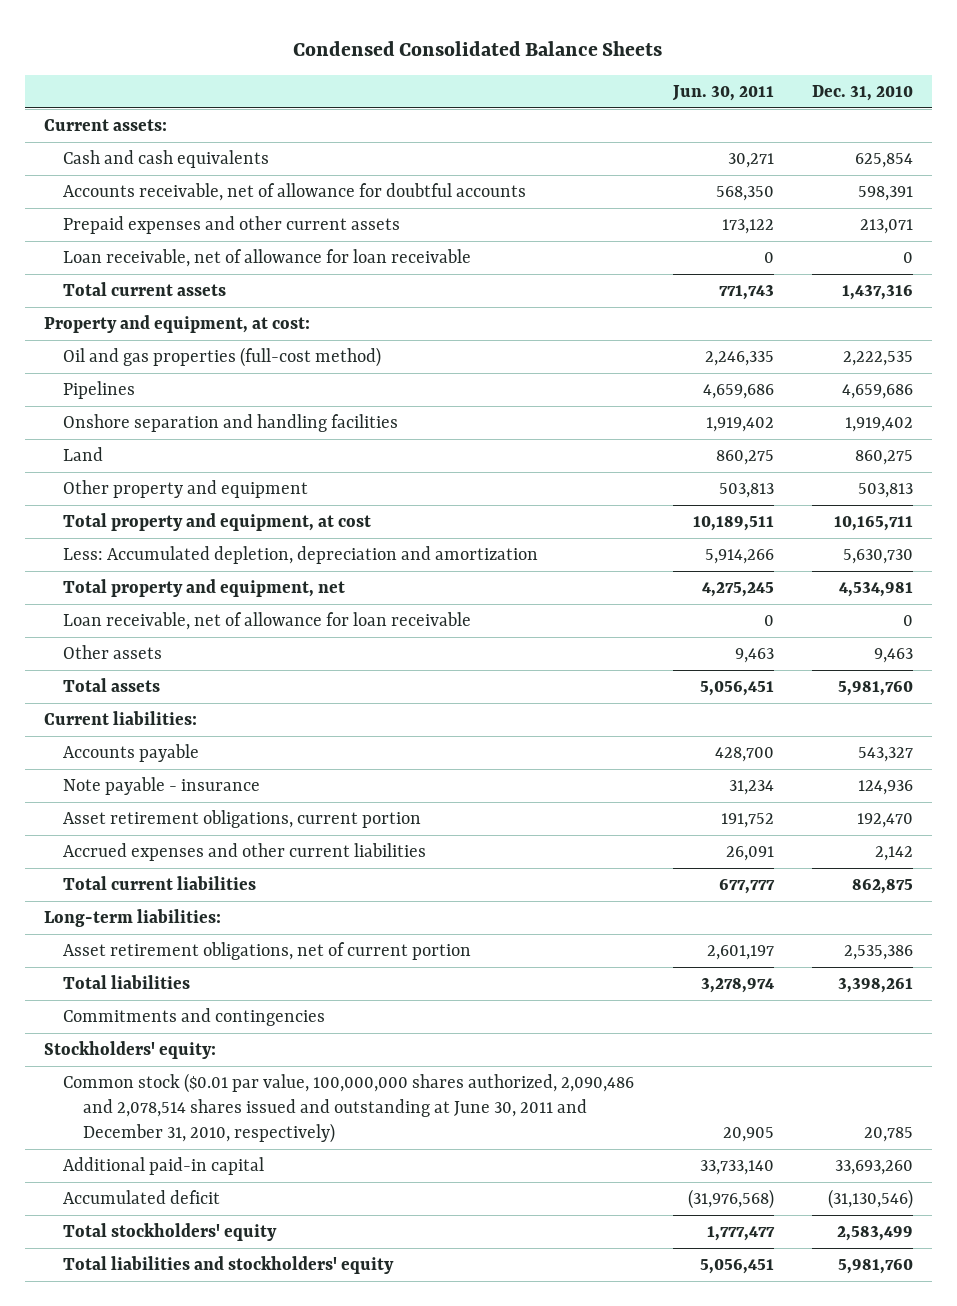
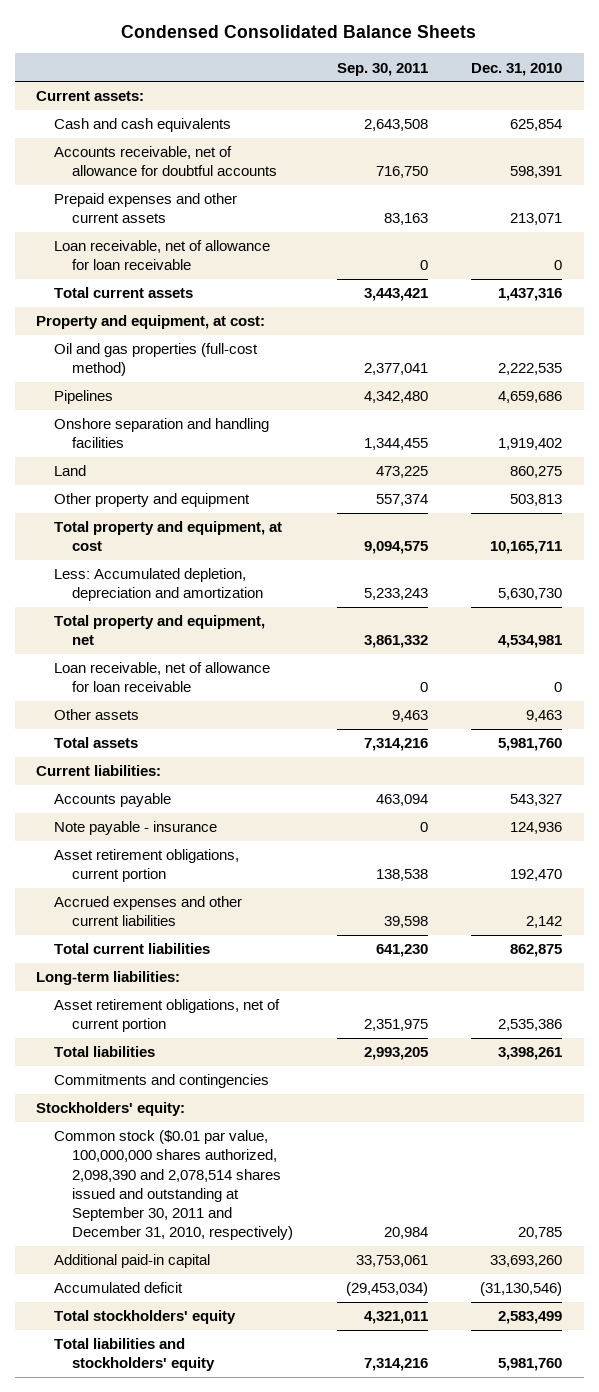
- | Jun. 30, 2011 | Dec. 31, 2010
+ | Sep. 30, 2011 | Dec. 31, 2010
- Common stock ($0.01 par value, 100,000,000 shares authorized, 2,090,486 and 2,078,514 shares issued and outstanding at June 30, 2011 and December 31, 2010, respectively) | 20,905 | 20,785
+ Common stock ($0.01 par value, 100,000,000 shares authorized, 2,098,390 and 2,078,514 shares issued and outstanding at September 30, 2011 and December 31, 2010, respectively) | 20,984 | 20,785

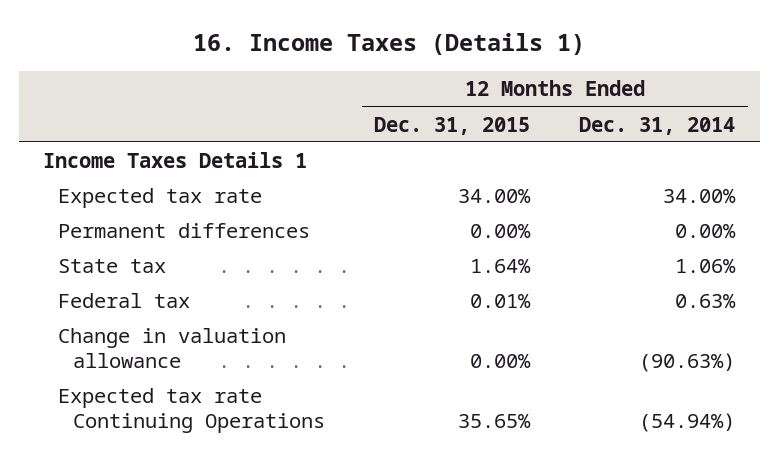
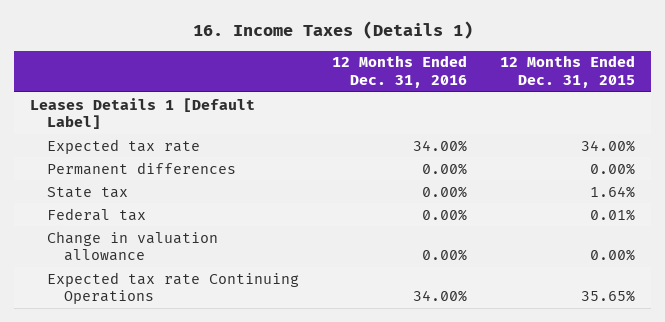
- | 12 Months Ended Dec. 31, 2015 | 12 Months Ended Dec. 31, 2014
+ | 12 Months Ended Dec. 31, 2016 | 12 Months Ended Dec. 31, 2015
- Income Taxes Details 1
+ Leases Details 1 [Default Label]

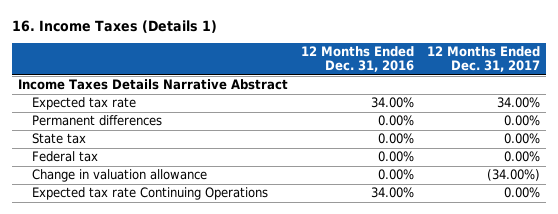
- | 12 Months Ended Dec. 31, 2016 | 12 Months Ended Dec. 31, 2015
+ | 12 Months Ended Dec. 31, 2016 | 12 Months Ended Dec. 31, 2017
- Leases Details 1 [Default Label]
+ Income Taxes Details Narrative Abstract

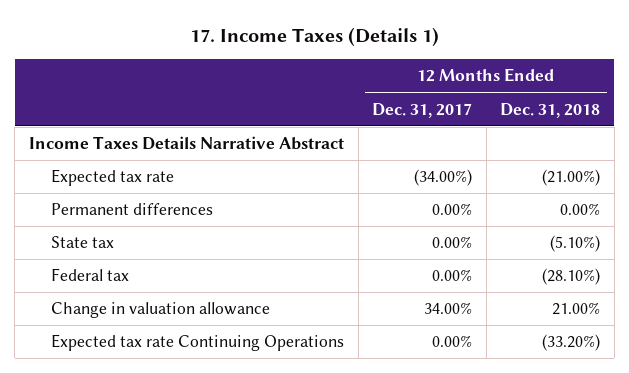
- 16. Income Taxes (Details 1)
+ 17. Income Taxes (Details 1)
- | 12 Months Ended Dec. 31, 2016 | 12 Months Ended Dec. 31, 2017
+ | 12 Months Ended Dec. 31, 2017 | 12 Months Ended Dec. 31, 2018
- Expected tax rate | 34.00% | 34.00%
+ Expected tax rate | (34.00%) | (21.00%)
- Change in valuation allowance | 0.00% | (34.00%)
+ Change in valuation allowance | 34.00% | 21.00%

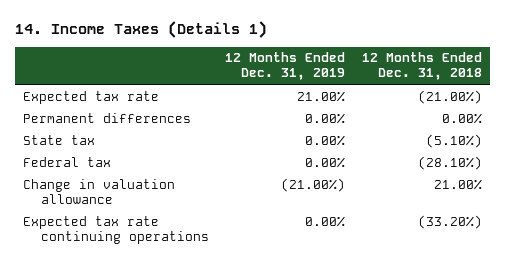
- 17. Income Taxes (Details 1)
+ 14. Income Taxes (Details 1)
- | 12 Months Ended Dec. 31, 2017 | 12 Months Ended Dec. 31, 2018
+ | 12 Months Ended Dec. 31, 2019 | 12 Months Ended Dec. 31, 2018
- Income Taxes Details Narrative Abstract
- Expected tax rate Continuing Operations | 0.00% | (33.20%)
+ Expected tax rate continuing operations | 0.00% | (33.20%)

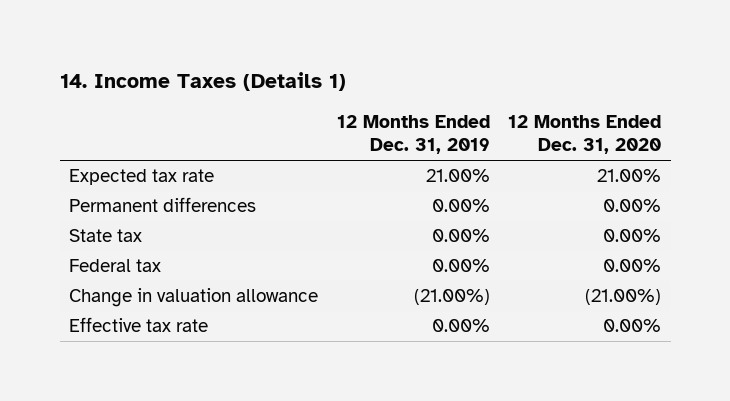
- | 12 Months Ended Dec. 31, 2019 | 12 Months Ended Dec. 31, 2018
+ | 12 Months Ended Dec. 31, 2019 | 12 Months Ended Dec. 31, 2020
- Expected tax rate continuing operations | 0.00% | (33.20%)
+ Effective tax rate | 0.00% | 0.00%

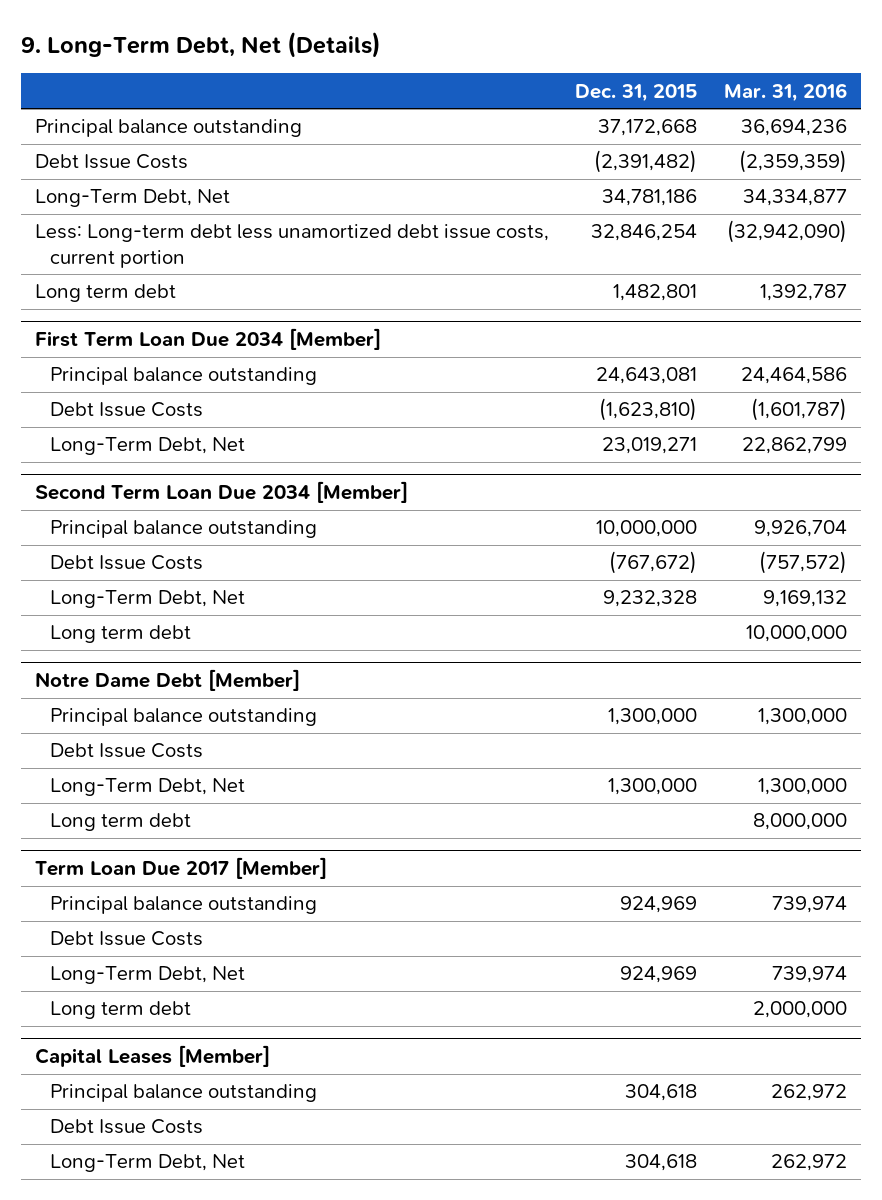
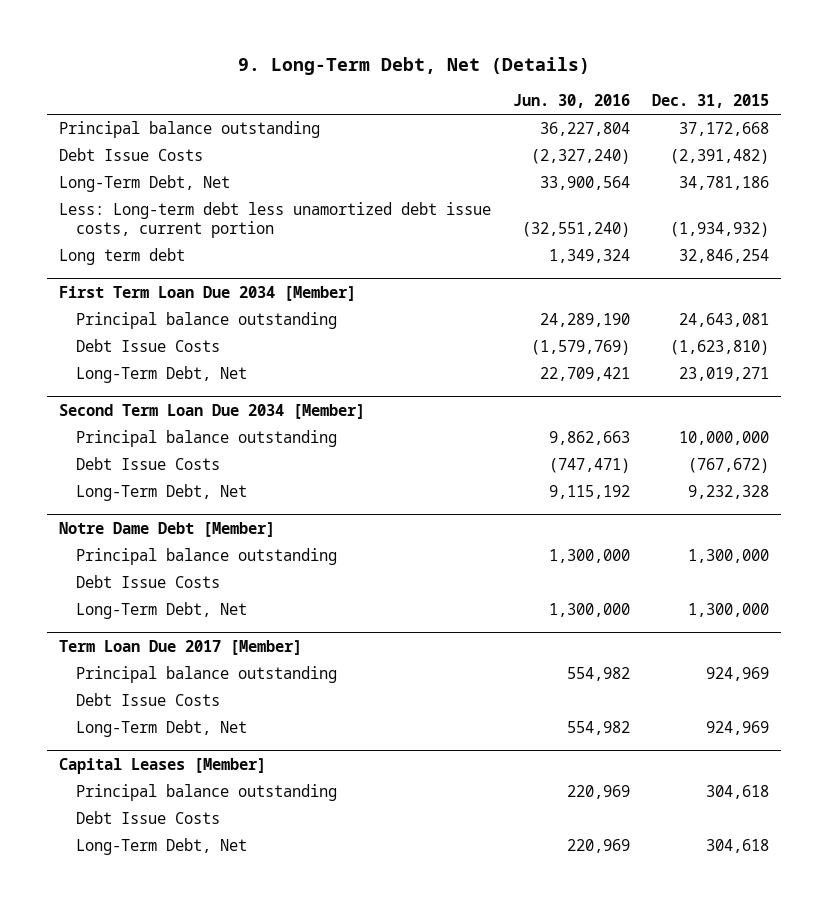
- | Dec. 31, 2015 | Mar. 31, 2016
+ | Jun. 30, 2016 | Dec. 31, 2015
- Less: Long-term debt less unamortized debt issue costs, current portion | 32,846,254 | (32,942,090)
- Long term debt | 1,482,801 | 1,392,787
+ Less: Long-term debt less unamortized debt issue costs, current portion | (32,551,240) | (1,934,932)
+ Long term debt | 1,349,324 | 32,846,254
@ Second Term Loan Due 2034 [Member]
- Long term debt | | 10,000,000
@ Notre Dame Debt [Member]
- Long term debt | | 8,000,000
@ Term Loan Due 2017 [Member]
- Long term debt | | 2,000,000

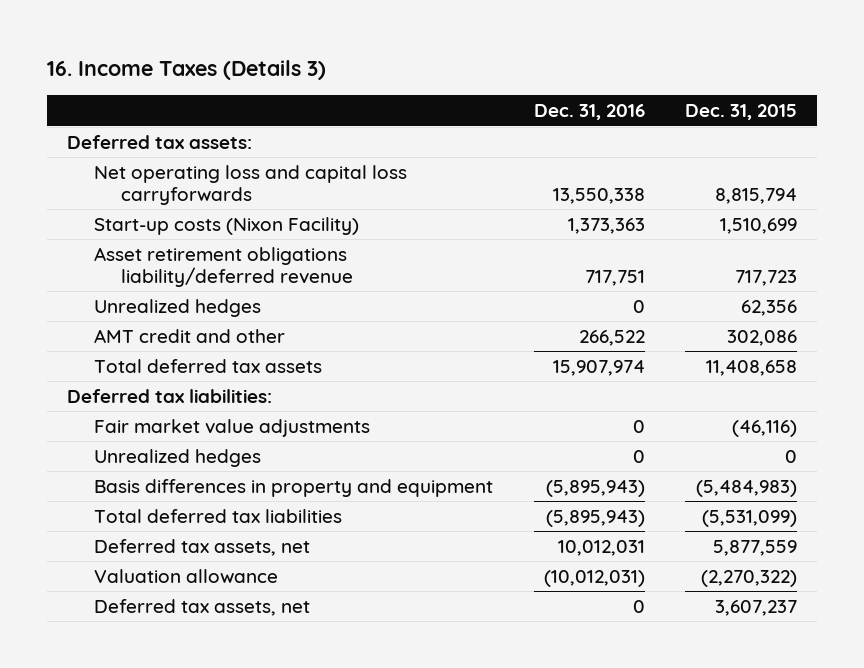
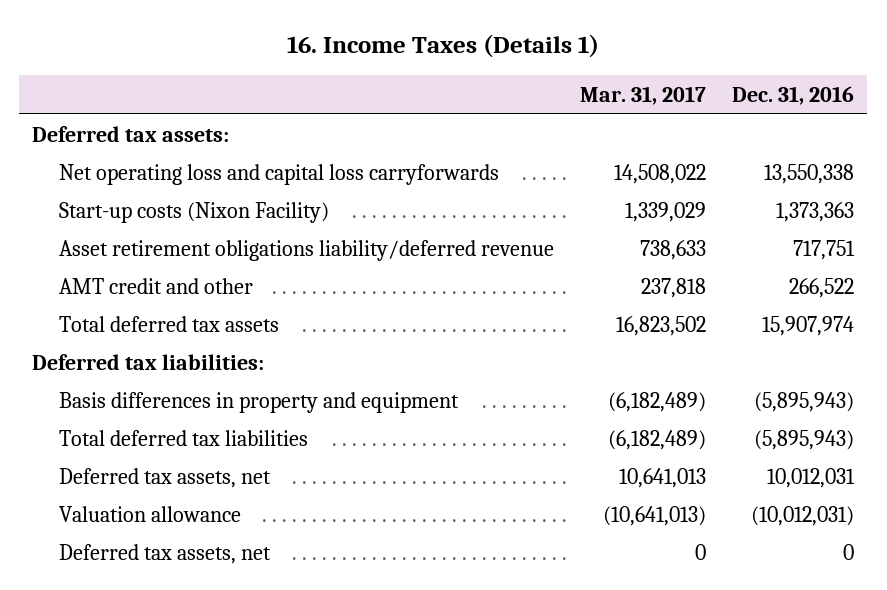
- 16. Income Taxes (Details 3)
+ 16. Income Taxes (Details 1)
- | Dec. 31, 2016 | Dec. 31, 2015
+ | Mar. 31, 2017 | Dec. 31, 2016
- Unrealized hedges | 0 | 62,356
- Fair market value adjustments | 0 | (46,116)
- Unrealized hedges | 0 | 0

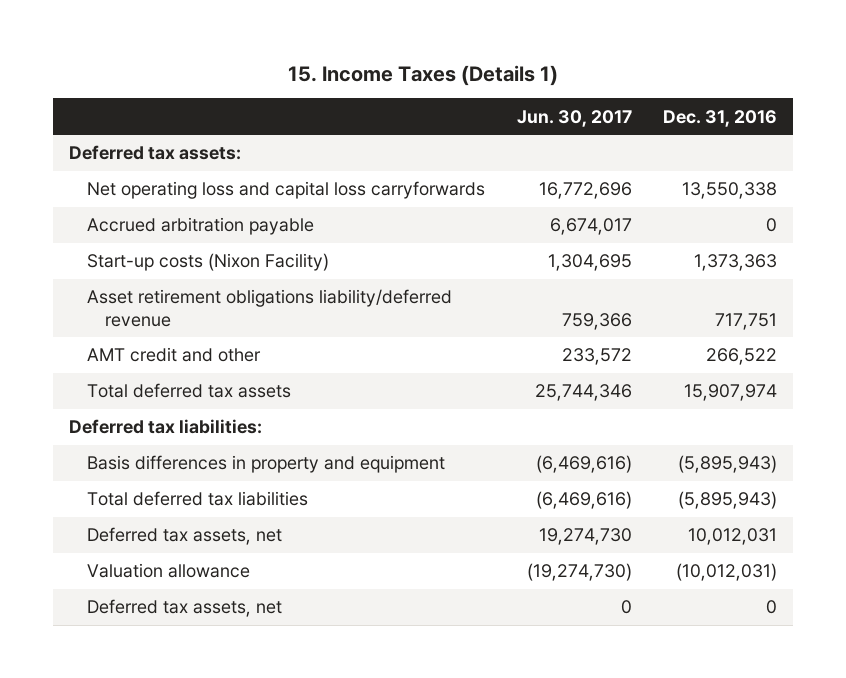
- 16. Income Taxes (Details 1)
+ 15. Income Taxes (Details 1)
- | Mar. 31, 2017 | Dec. 31, 2016
+ | Jun. 30, 2017 | Dec. 31, 2016
+ Accrued arbitration payable | 6,674,017 | 0

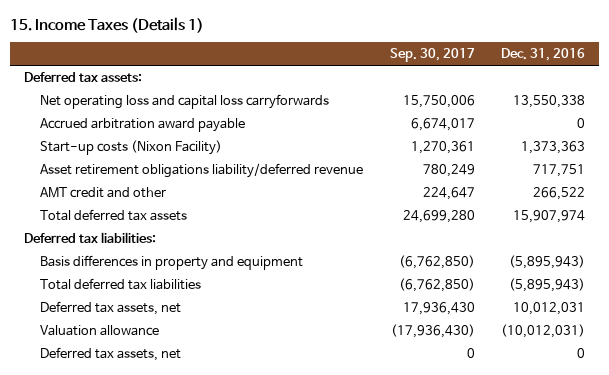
- | Jun. 30, 2017 | Dec. 31, 2016
+ | Sep. 30, 2017 | Dec. 31, 2016
- Accrued arbitration payable | 6,674,017 | 0
+ Accrued arbitration award payable | 6,674,017 | 0

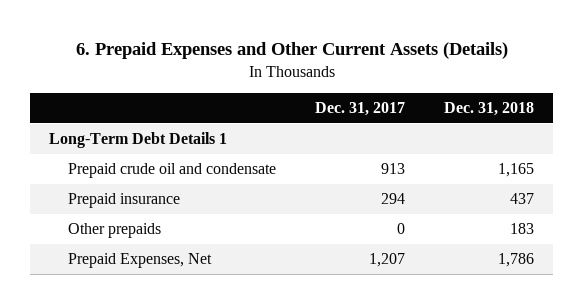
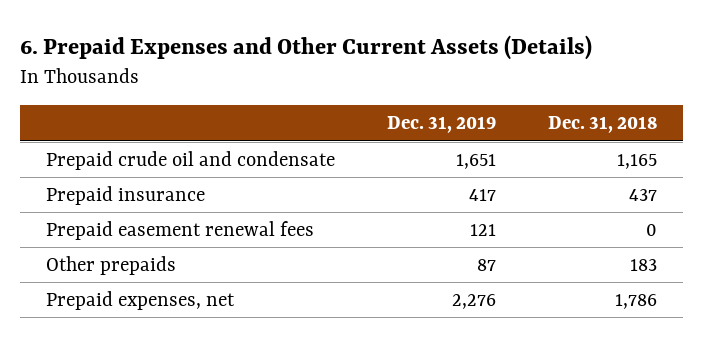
- | Dec. 31, 2017 | Dec. 31, 2018
+ | Dec. 31, 2019 | Dec. 31, 2018
- Long-Term Debt Details 1
+ Prepaid easement renewal fees | 121 | 0
- Prepaid Expenses, Net | 1,207 | 1,786
+ Prepaid expenses, net | 2,276 | 1,786

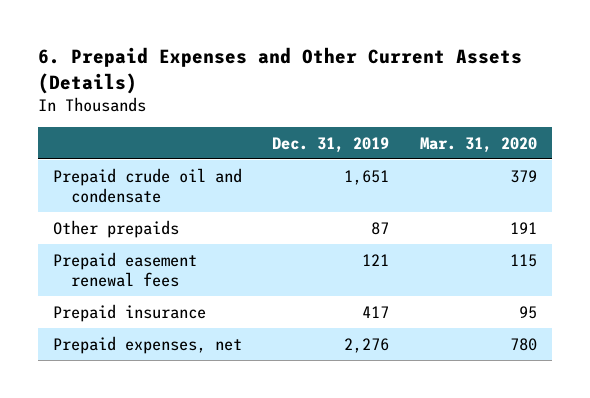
- | Dec. 31, 2019 | Dec. 31, 2018
+ | Dec. 31, 2019 | Mar. 31, 2020
moved down: Prepaid easement renewal fees | 121 | 115
moved down: Prepaid insurance | 417 | 95

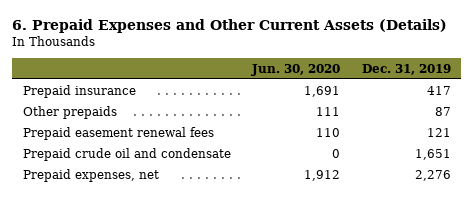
- | Dec. 31, 2019 | Mar. 31, 2020
+ | Jun. 30, 2020 | Dec. 31, 2019
moved up: Prepaid insurance | 1,691 | 417
moved down: Prepaid crude oil and condensate | 0 | 1,651

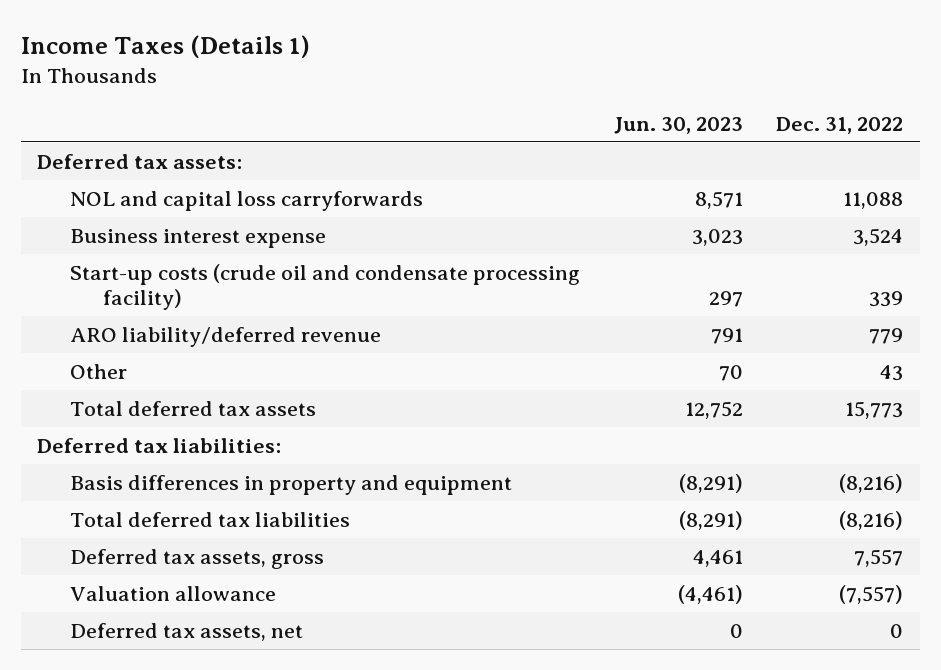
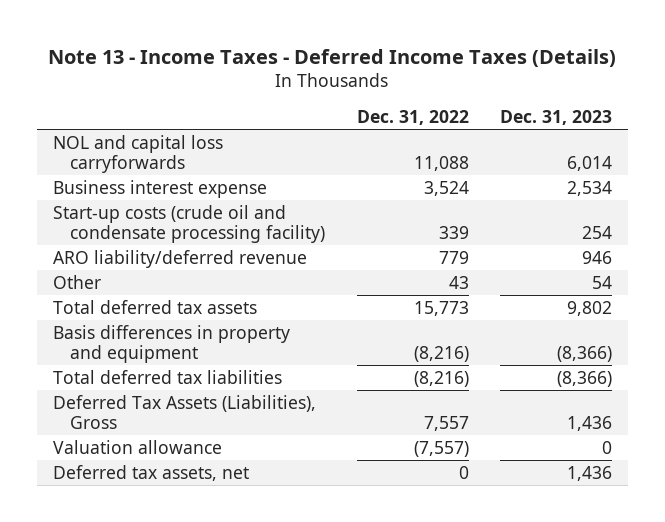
- Income Taxes (Details 1)
+ Note 13 - Income Taxes - Deferred Income Taxes (Details)
- | Jun. 30, 2023 | Dec. 31, 2022
+ | Dec. 31, 2022 | Dec. 31, 2023
- Deferred tax assets:
- Deferred tax liabilities:
- Deferred tax assets, gross | 4,461 | 7,557
+ Deferred Tax Assets (Liabilities), Gross | 7,557 | 1,436

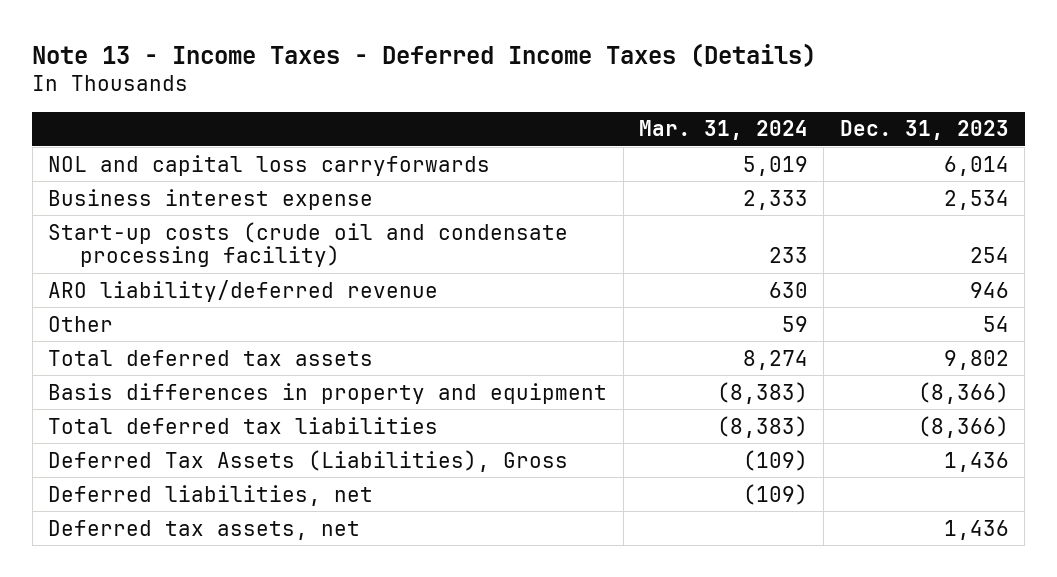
- | Dec. 31, 2022 | Dec. 31, 2023
+ | Mar. 31, 2024 | Dec. 31, 2023
- Valuation allowance | (7,557) | 0
+ Deferred liabilities, net | (109) |

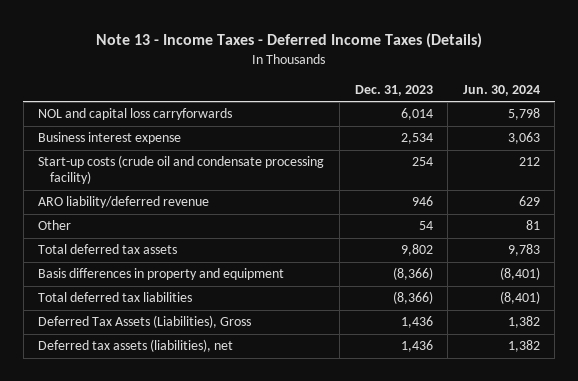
- | Mar. 31, 2024 | Dec. 31, 2023
+ | Dec. 31, 2023 | Jun. 30, 2024
- Deferred liabilities, net | (109) |
- Deferred tax assets, net | | 1,436
+ Deferred tax assets (liabilities), net | 1,436 | 1,382

